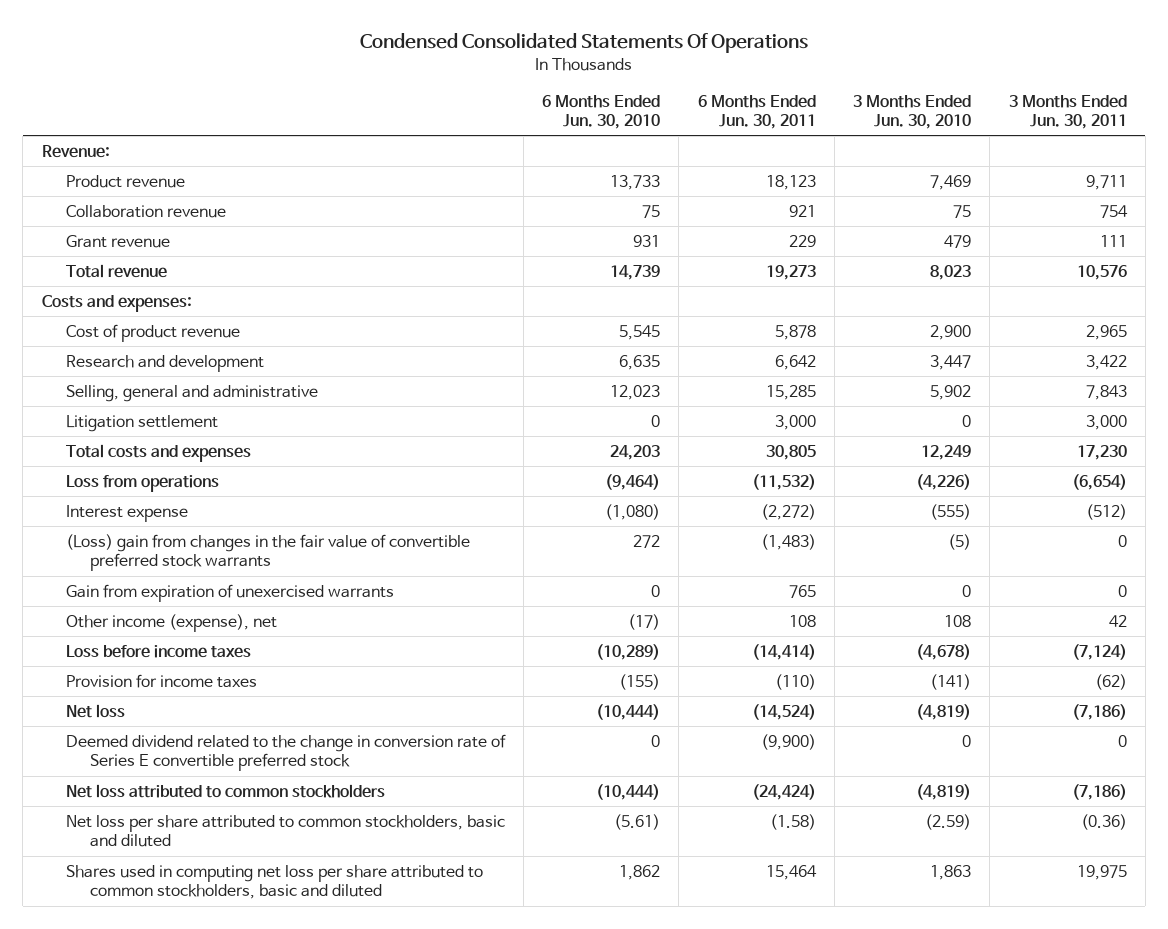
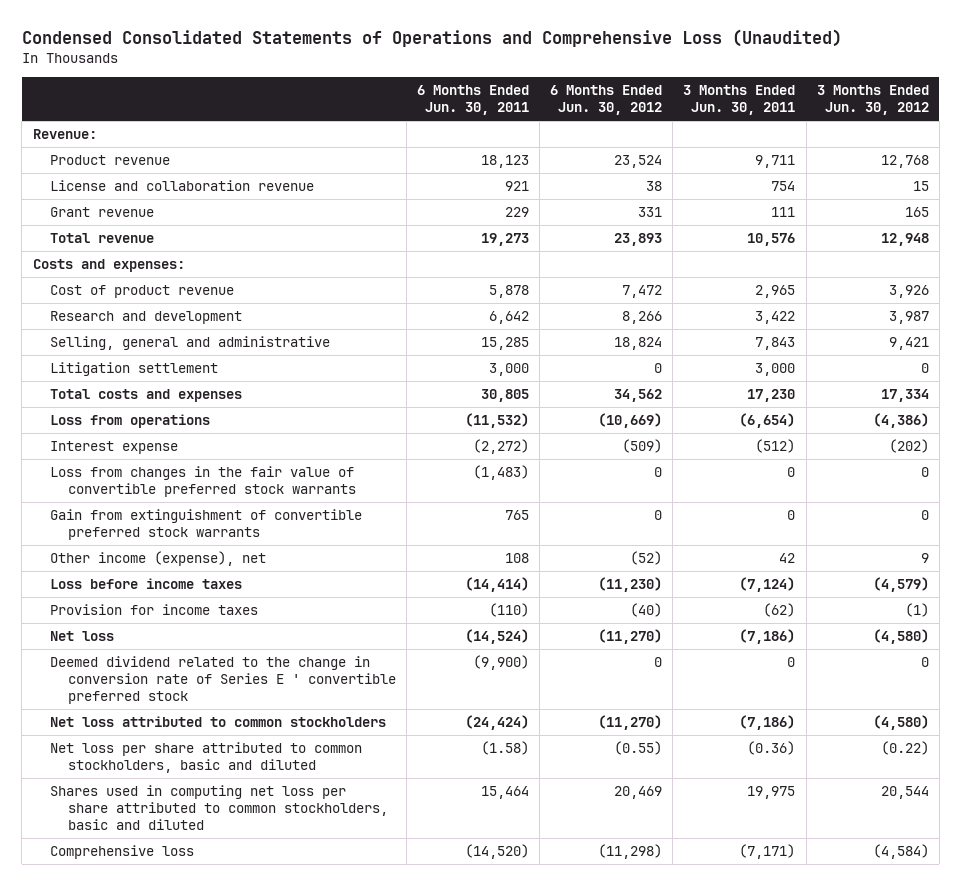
- Condensed Consolidated Statements Of Operations
+ Condensed Consolidated Statements of Operations and Comprehensive Loss (Unaudited)
- | 6 Months Ended Jun. 30, 2010 | 6 Months Ended Jun. 30, 2011 | 3 Months Ended Jun. 30, 2010 | 3 Months Ended Jun. 30, 2011
+ | 6 Months Ended Jun. 30, 2011 | 6 Months Ended Jun. 30, 2012 | 3 Months Ended Jun. 30, 2011 | 3 Months Ended Jun. 30, 2012
- Collaboration revenue | 75 | 921 | 75 | 754
+ License and collaboration revenue | 921 | 38 | 754 | 15
- (Loss) gain from changes in the fair value of convertible preferred stock warrants | 272 | (1,483) | (5) | 0
- Gain from expiration of unexercised warrants | 0 | 765 | 0 | 0
+ Loss from changes in the fair value of convertible preferred stock warrants | (1,483) | 0 | 0 | 0
+ Gain from extinguishment of convertible preferred stock warrants | 765 | 0 | 0 | 0
- Deemed dividend related to the change in conversion rate of Series E convertible preferred stock | 0 | (9,900) | 0 | 0
+ Deemed dividend related to the change in conversion rate of Series E ' convertible preferred stock | (9,900) | 0 | 0 | 0
+ Comprehensive loss | (14,520) | (11,298) | (7,171) | (4,584)

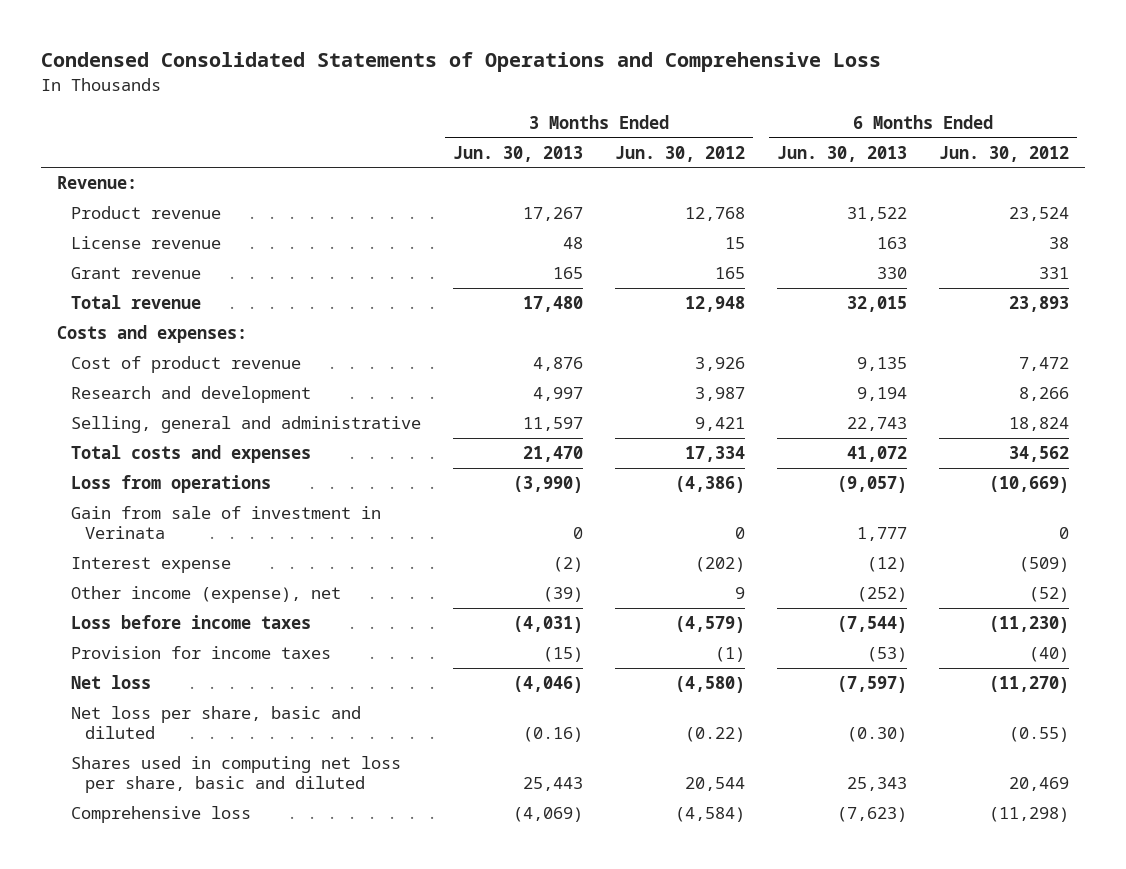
- Condensed Consolidated Statements of Operations and Comprehensive Loss (Unaudited)
+ Condensed Consolidated Statements of Operations and Comprehensive Loss
- | 6 Months Ended Jun. 30, 2011 | 6 Months Ended Jun. 30, 2012 | 3 Months Ended Jun. 30, 2011 | 3 Months Ended Jun. 30, 2012
+ | 3 Months Ended Jun. 30, 2013 | 3 Months Ended Jun. 30, 2012 | 6 Months Ended Jun. 30, 2013 | 6 Months Ended Jun. 30, 2012
- License and collaboration revenue | 921 | 38 | 754 | 15
+ License revenue | 48 | 15 | 163 | 38
- Litigation settlement | 3,000 | 0 | 3,000 | 0
+ Gain from sale of investment in Verinata | 0 | 0 | 1,777 | 0
- Loss from changes in the fair value of convertible preferred stock warrants | (1,483) | 0 | 0 | 0
- Gain from extinguishment of convertible preferred stock warrants | 765 | 0 | 0 | 0
- Deemed dividend related to the change in conversion rate of Series E ' convertible preferred stock | (9,900) | 0 | 0 | 0
- Net loss attributed to common stockholders | (24,424) | (11,270) | (7,186) | (4,580)
- Net loss per share attributed to common stockholders, basic and diluted | (1.58) | (0.55) | (0.36) | (0.22)
- Shares used in computing net loss per share attributed to common stockholders, basic and diluted | 15,464 | 20,469 | 19,975 | 20,544
+ Net loss per share, basic and diluted | (0.16) | (0.22) | (0.30) | (0.55)
+ Shares used in computing net loss per share, basic and diluted | 25,443 | 20,544 | 25,343 | 20,469

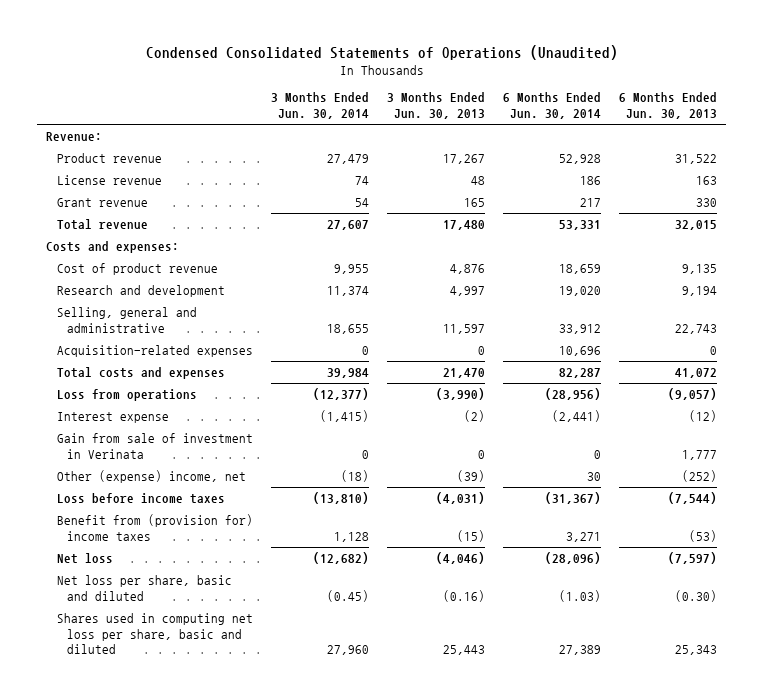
- Condensed Consolidated Statements of Operations and Comprehensive Loss
+ Condensed Consolidated Statements of Operations (Unaudited)
- | 3 Months Ended Jun. 30, 2013 | 3 Months Ended Jun. 30, 2012 | 6 Months Ended Jun. 30, 2013 | 6 Months Ended Jun. 30, 2012
+ | 3 Months Ended Jun. 30, 2014 | 3 Months Ended Jun. 30, 2013 | 6 Months Ended Jun. 30, 2014 | 6 Months Ended Jun. 30, 2013
+ Acquisition-related expenses | 0 | 0 | 10,696 | 0
- Other income (expense), net | (39) | 9 | (252) | (52)
moved down: Gain from sale of investment in Verinata | 0 | 0 | 0 | 1,777
+ Other (expense) income, net | (18) | (39) | 30 | (252)
- Provision for income taxes | (15) | (1) | (53) | (40)
+ Benefit from (provision for) income taxes | 1,128 | (15) | 3,271 | (53)
- Comprehensive loss | (4,069) | (4,584) | (7,623) | (11,298)

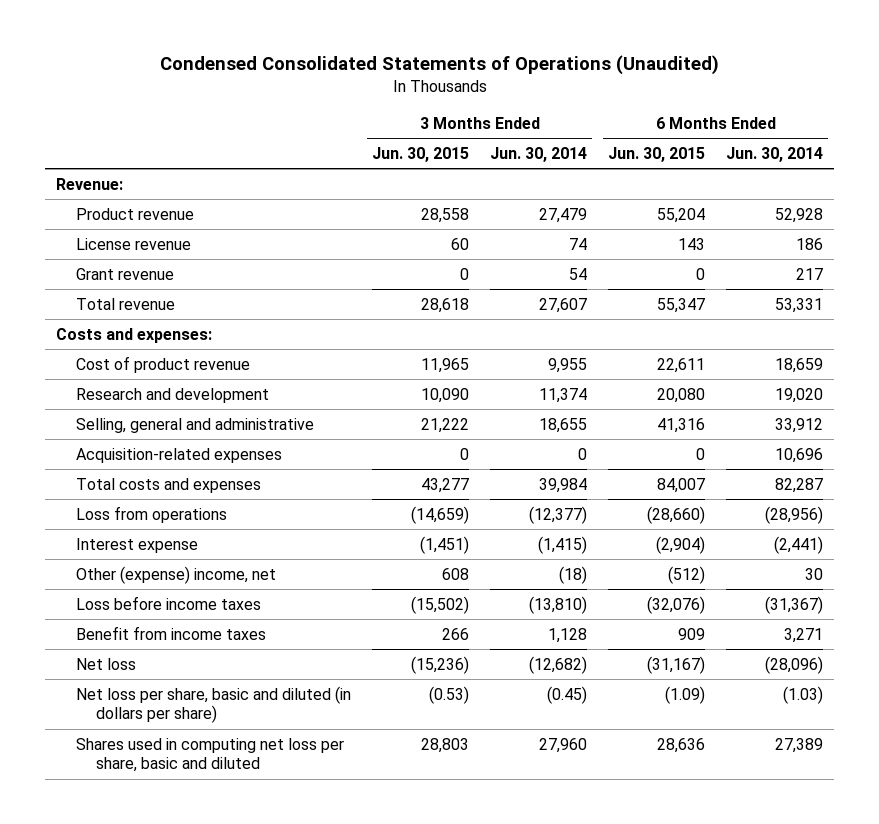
- | 3 Months Ended Jun. 30, 2014 | 3 Months Ended Jun. 30, 2013 | 6 Months Ended Jun. 30, 2014 | 6 Months Ended Jun. 30, 2013
+ | 3 Months Ended Jun. 30, 2015 | 3 Months Ended Jun. 30, 2014 | 6 Months Ended Jun. 30, 2015 | 6 Months Ended Jun. 30, 2014
- Gain from sale of investment in Verinata | 0 | 0 | 0 | 1,777
- Benefit from (provision for) income taxes | 1,128 | (15) | 3,271 | (53)
+ Benefit from income taxes | 266 | 1,128 | 909 | 3,271
- Net loss per share, basic and diluted | (0.45) | (0.16) | (1.03) | (0.30)
+ Net loss per share, basic and diluted (in dollars per share) | (0.53) | (0.45) | (1.09) | (1.03)

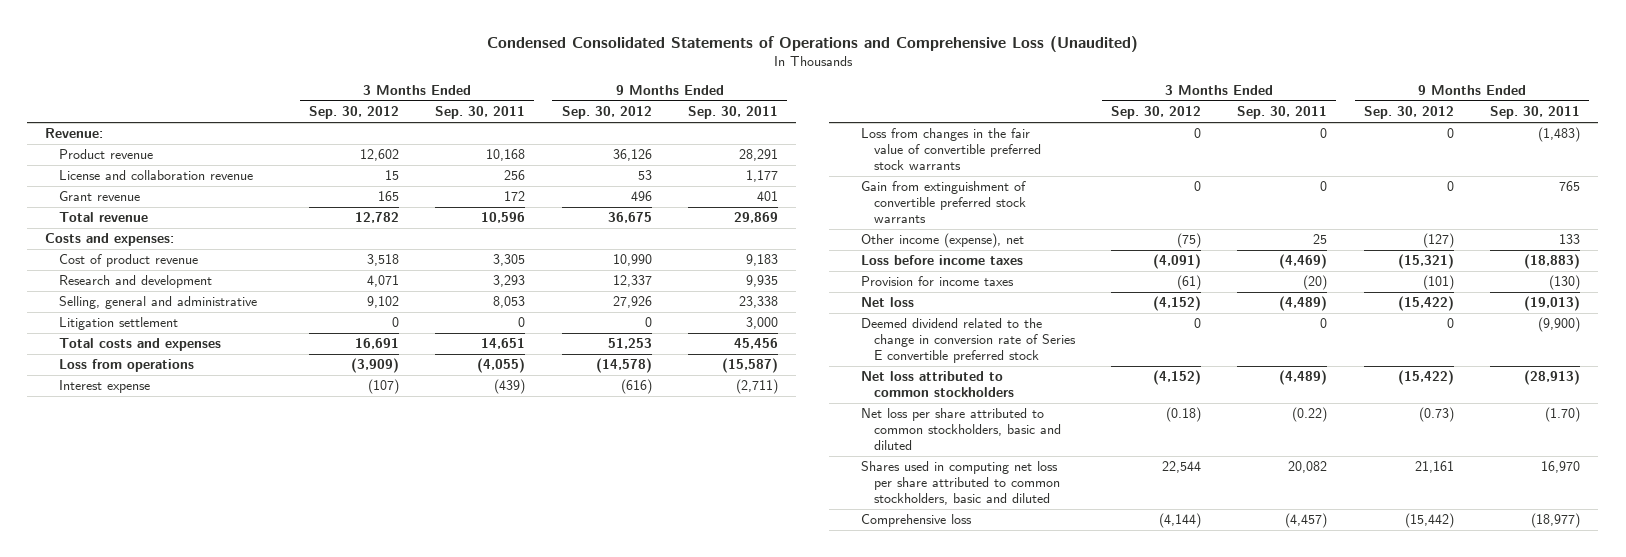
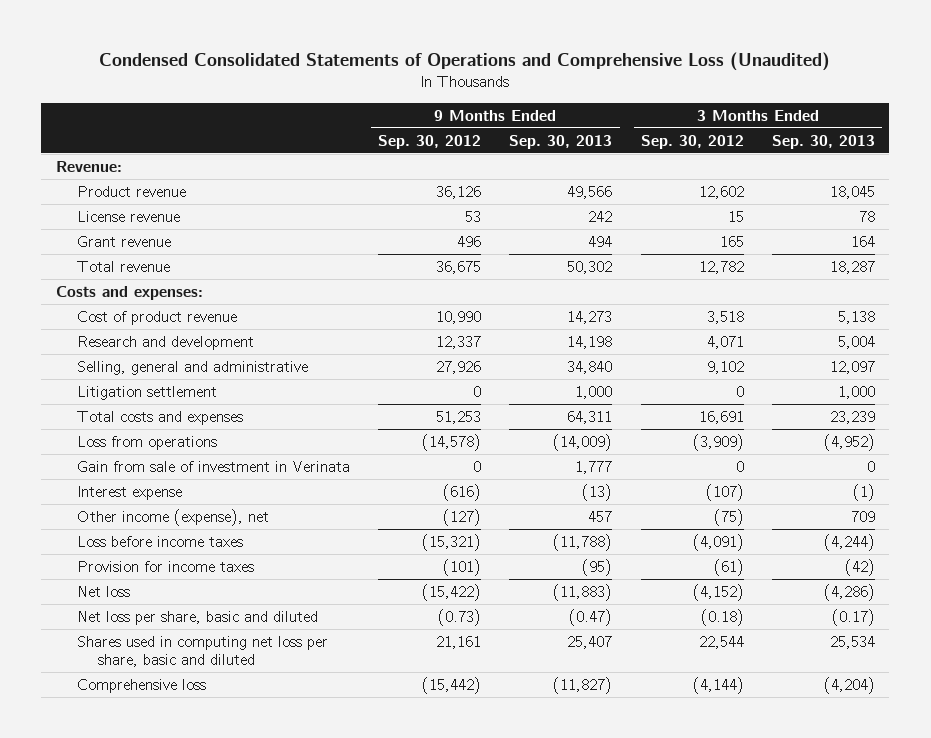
- | 3 Months Ended Sep. 30, 2012 | 3 Months Ended Sep. 30, 2011 | 9 Months Ended Sep. 30, 2012 | 9 Months Ended Sep. 30, 2011
+ | 9 Months Ended Sep. 30, 2012 | 9 Months Ended Sep. 30, 2013 | 3 Months Ended Sep. 30, 2012 | 3 Months Ended Sep. 30, 2013
- License and collaboration revenue | 15 | 256 | 53 | 1,177
+ License revenue | 53 | 242 | 15 | 78
+ Gain from sale of investment in Verinata | 0 | 1,777 | 0 | 0
- Loss from changes in the fair value of convertible preferred stock warrants | 0 | 0 | 0 | (1,483)
- Gain from extinguishment of convertible preferred stock warrants | 0 | 0 | 0 | 765
- Deemed dividend related to the change in conversion rate of Series E convertible preferred stock | 0 | 0 | 0 | (9,900)
- Net loss attributed to common stockholders | (4,152) | (4,489) | (15,422) | (28,913)
- Net loss per share attributed to common stockholders, basic and diluted | (0.18) | (0.22) | (0.73) | (1.70)
- Shares used in computing net loss per share attributed to common stockholders, basic and diluted | 22,544 | 20,082 | 21,161 | 16,970
+ Net loss per share, basic and diluted | (0.73) | (0.47) | (0.18) | (0.17)
+ Shares used in computing net loss per share, basic and diluted | 21,161 | 25,407 | 22,544 | 25,534

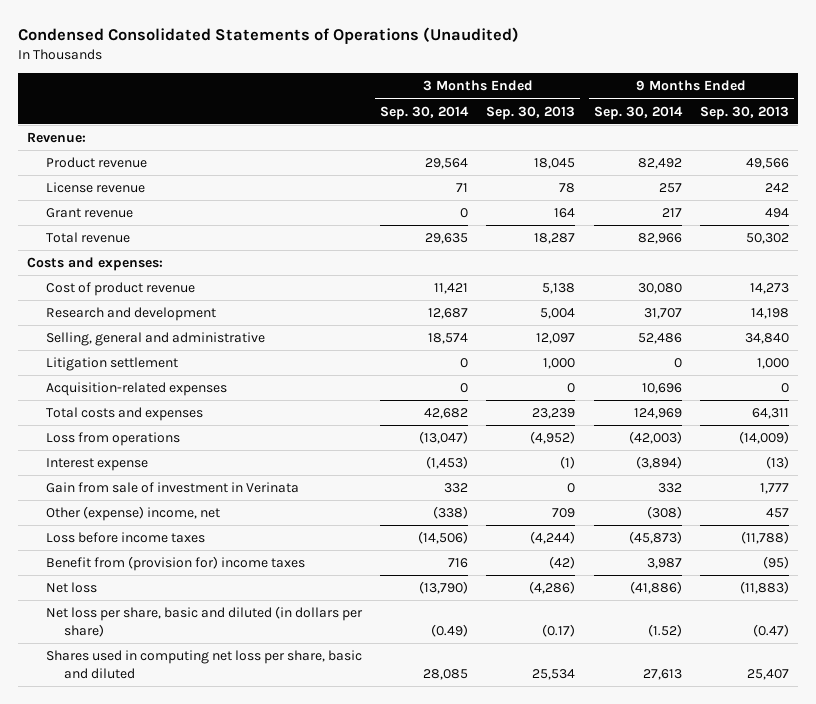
- Condensed Consolidated Statements of Operations and Comprehensive Loss (Unaudited)
+ Condensed Consolidated Statements of Operations (Unaudited)
- | 9 Months Ended Sep. 30, 2012 | 9 Months Ended Sep. 30, 2013 | 3 Months Ended Sep. 30, 2012 | 3 Months Ended Sep. 30, 2013
+ | 3 Months Ended Sep. 30, 2014 | 3 Months Ended Sep. 30, 2013 | 9 Months Ended Sep. 30, 2014 | 9 Months Ended Sep. 30, 2013
+ Acquisition-related expenses | 0 | 0 | 10,696 | 0
- Other income (expense), net | (127) | 457 | (75) | 709
moved down: Gain from sale of investment in Verinata | 332 | 0 | 332 | 1,777
+ Other (expense) income, net | (338) | 709 | (308) | 457
- Provision for income taxes | (101) | (95) | (61) | (42)
+ Benefit from (provision for) income taxes | 716 | (42) | 3,987 | (95)
- Net loss per share, basic and diluted | (0.73) | (0.47) | (0.18) | (0.17)
+ Net loss per share, basic and diluted (in dollars per share) | (0.49) | (0.17) | (1.52) | (0.47)
- Comprehensive loss | (15,442) | (11,827) | (4,144) | (4,204)

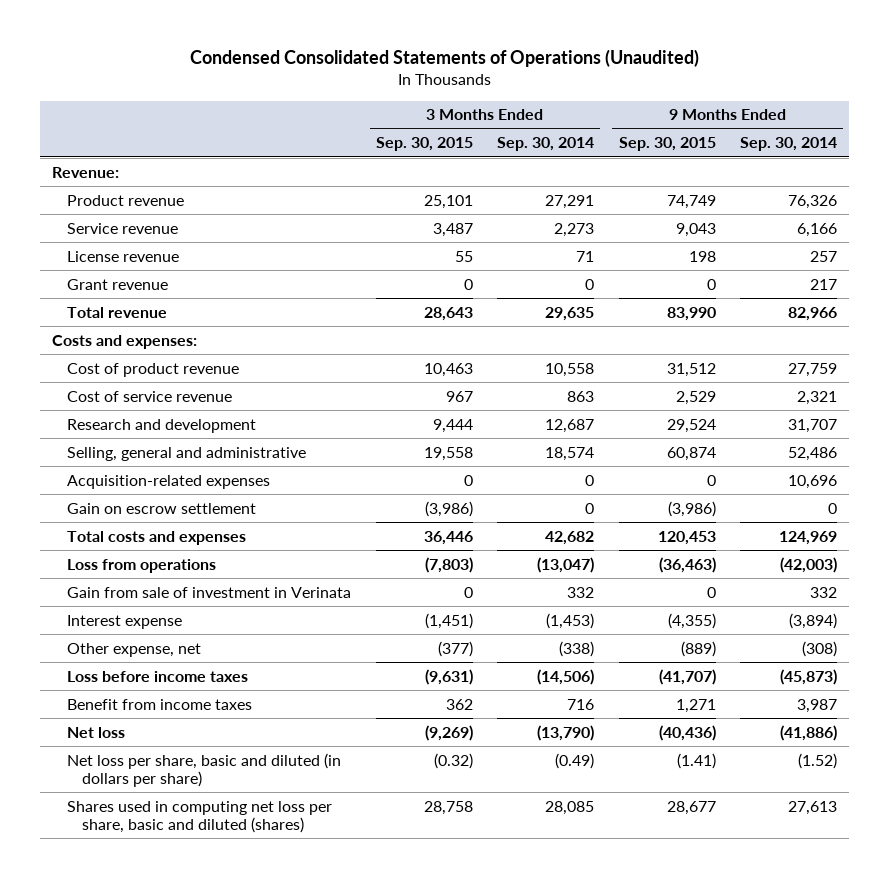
- | 3 Months Ended Sep. 30, 2014 | 3 Months Ended Sep. 30, 2013 | 9 Months Ended Sep. 30, 2014 | 9 Months Ended Sep. 30, 2013
+ | 3 Months Ended Sep. 30, 2015 | 3 Months Ended Sep. 30, 2014 | 9 Months Ended Sep. 30, 2015 | 9 Months Ended Sep. 30, 2014
- Product revenue | 29,564 | 18,045 | 82,492 | 49,566
+ Product revenue | 25,101 | 27,291 | 74,749 | 76,326
+ Service revenue | 3,487 | 2,273 | 9,043 | 6,166
- Cost of product revenue | 11,421 | 5,138 | 30,080 | 14,273
+ Cost of product revenue | 10,463 | 10,558 | 31,512 | 27,759
+ Cost of service revenue | 967 | 863 | 2,529 | 2,321
- Litigation settlement | 0 | 1,000 | 0 | 1,000
+ Gain on escrow settlement | (3,986) | 0 | (3,986) | 0
- Other (expense) income, net | (338) | 709 | (308) | 457
moved down: Interest expense | (1,451) | (1,453) | (4,355) | (3,894)
+ Other expense, net | (377) | (338) | (889) | (308)
- Benefit from (provision for) income taxes | 716 | (42) | 3,987 | (95)
+ Benefit from income taxes | 362 | 716 | 1,271 | 3,987
- Shares used in computing net loss per share, basic and diluted | 28,085 | 25,534 | 27,613 | 25,407
+ Shares used in computing net loss per share, basic and diluted (shares) | 28,758 | 28,085 | 28,677 | 27,613

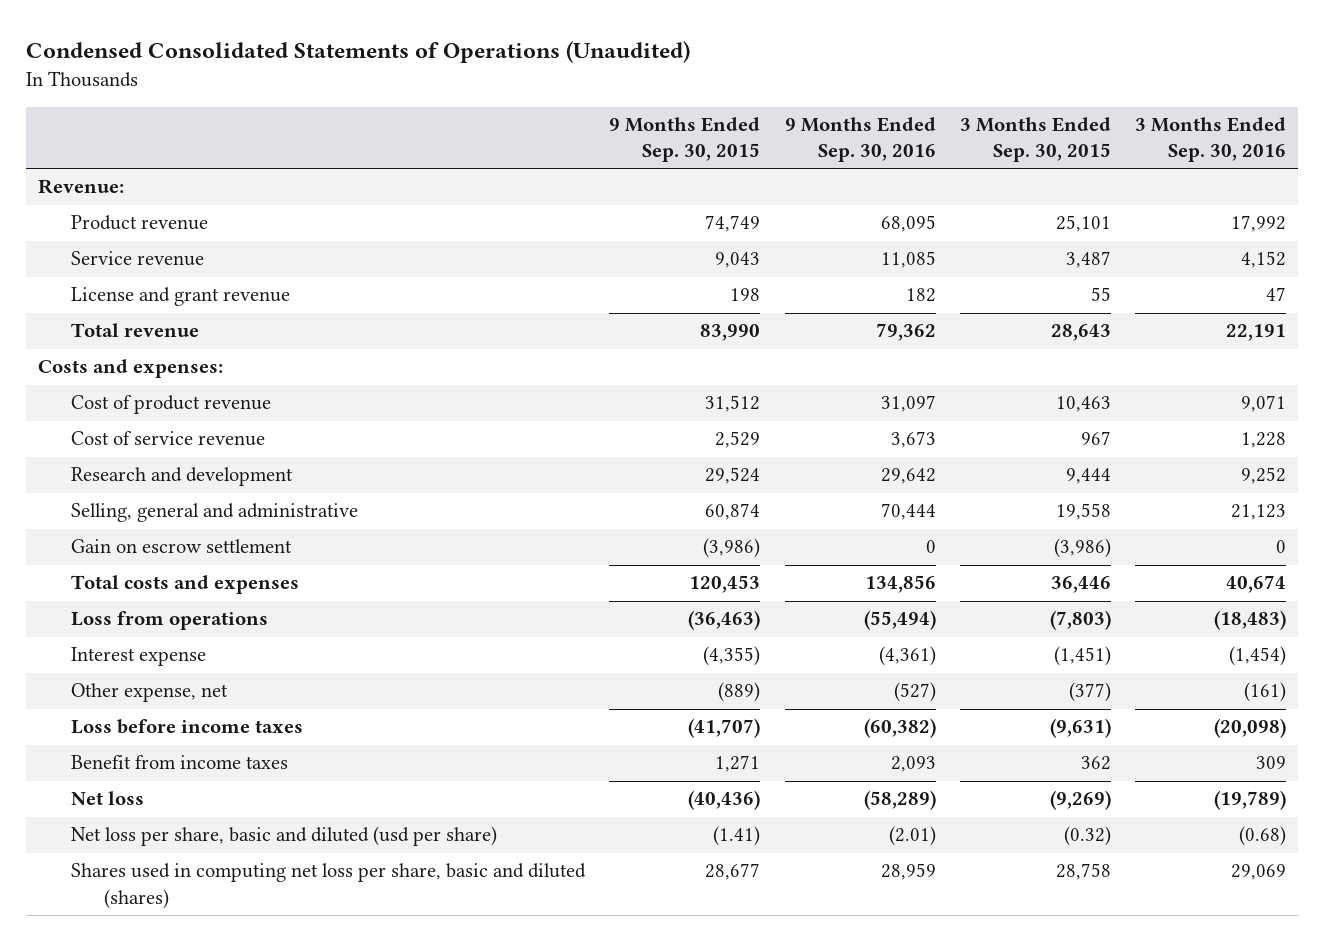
- | 3 Months Ended Sep. 30, 2015 | 3 Months Ended Sep. 30, 2014 | 9 Months Ended Sep. 30, 2015 | 9 Months Ended Sep. 30, 2014
+ | 9 Months Ended Sep. 30, 2015 | 9 Months Ended Sep. 30, 2016 | 3 Months Ended Sep. 30, 2015 | 3 Months Ended Sep. 30, 2016
- License revenue | 55 | 71 | 198 | 257
- Grant revenue | 0 | 0 | 0 | 217
+ License and grant revenue | 198 | 182 | 55 | 47
- Acquisition-related expenses | 0 | 0 | 0 | 10,696
- Gain from sale of investment in Verinata | 0 | 332 | 0 | 332
- Net loss per share, basic and diluted (in dollars per share) | (0.32) | (0.49) | (1.41) | (1.52)
+ Net loss per share, basic and diluted (usd per share) | (1.41) | (2.01) | (0.32) | (0.68)

